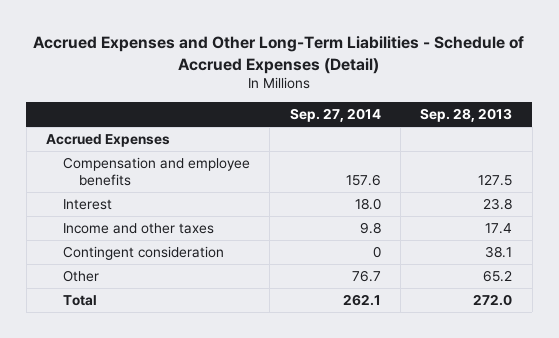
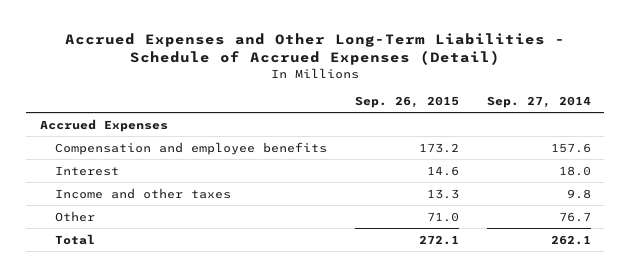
- | Sep. 27, 2014 | Sep. 28, 2013
+ | Sep. 26, 2015 | Sep. 27, 2014
- Contingent consideration | 0 | 38.1

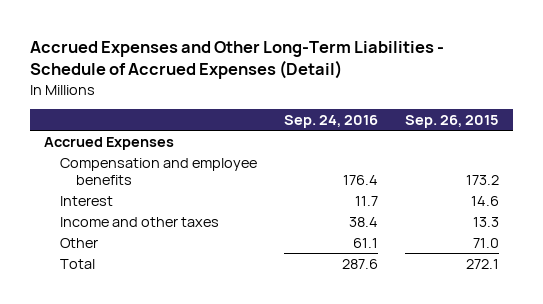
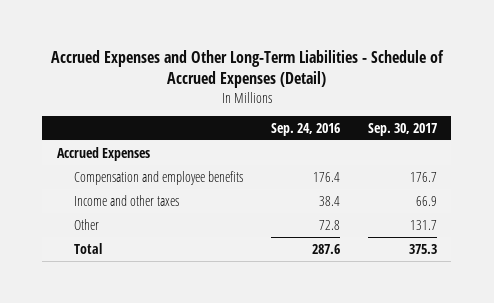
- | Sep. 24, 2016 | Sep. 26, 2015
+ | Sep. 24, 2016 | Sep. 30, 2017
- Interest | 11.7 | 14.6
- Other | 61.1 | 71.0
+ Other | 72.8 | 131.7

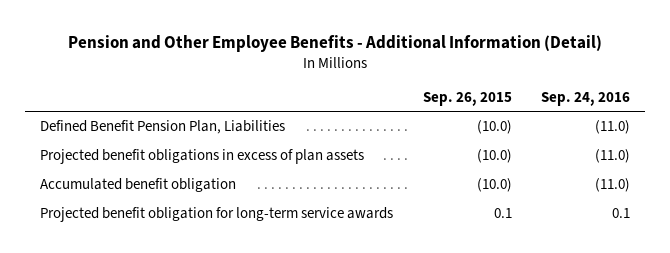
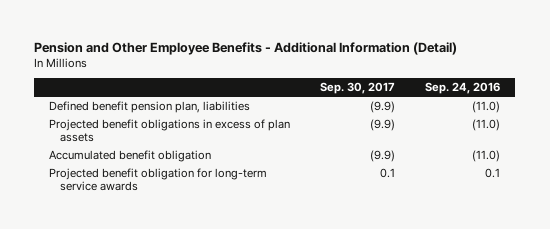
- | Sep. 26, 2015 | Sep. 24, 2016
+ | Sep. 30, 2017 | Sep. 24, 2016
- Defined Benefit Pension Plan, Liabilities | (10.0) | (11.0)
+ Defined benefit pension plan, liabilities | (9.9) | (11.0)

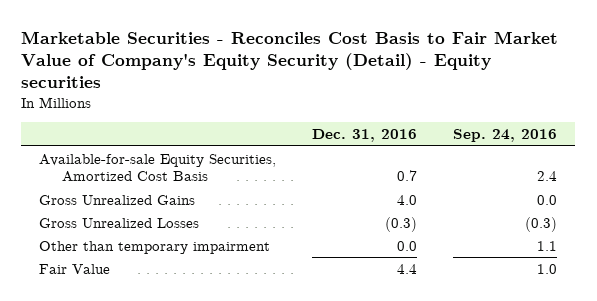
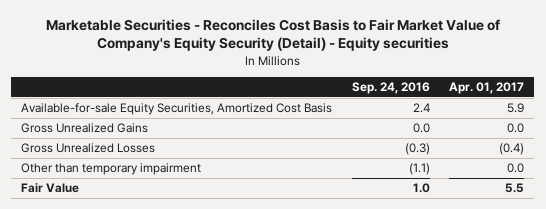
- | Dec. 31, 2016 | Sep. 24, 2016
+ | Sep. 24, 2016 | Apr. 01, 2017
- Other than temporary impairment | 0.0 | 1.1
+ Other than temporary impairment | (1.1) | 0.0

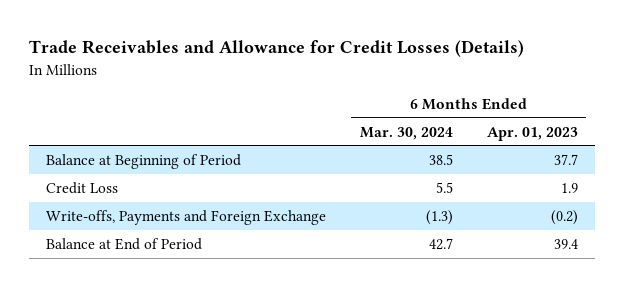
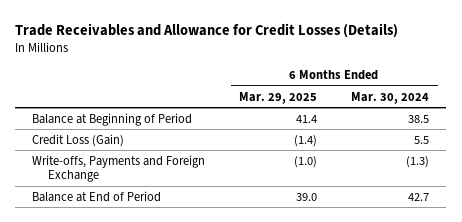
- | 6 Months Ended Mar. 30, 2024 | 6 Months Ended Apr. 01, 2023
+ | 6 Months Ended Mar. 29, 2025 | 6 Months Ended Mar. 30, 2024
- Credit Loss | 5.5 | 1.9
+ Credit Loss (Gain) | (1.4) | 5.5

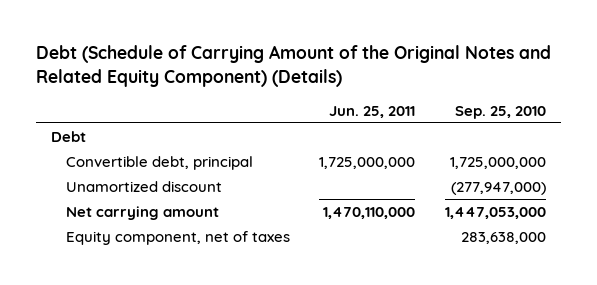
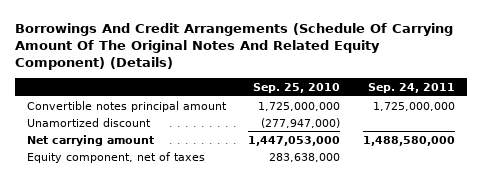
- Debt (Schedule of Carrying Amount of the Original Notes and Related Equity Component) (Details)
+ Borrowings And Credit Arrangements (Schedule Of Carrying Amount Of The Original Notes And Related Equity Component) (Details)
- | Jun. 25, 2011 | Sep. 25, 2010
+ | Sep. 25, 2010 | Sep. 24, 2011
- Debt
- Convertible debt, principal | 1,725,000,000 | 1,725,000,000
+ Convertible notes principal amount | 1,725,000,000 | 1,725,000,000

